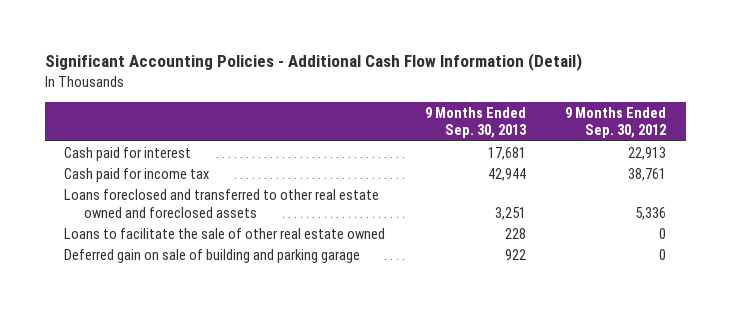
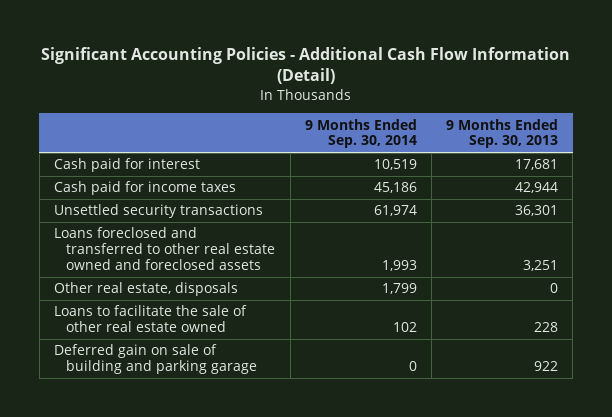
- | 9 Months Ended Sep. 30, 2013 | 9 Months Ended Sep. 30, 2012
+ | 9 Months Ended Sep. 30, 2014 | 9 Months Ended Sep. 30, 2013
- Cash paid for income tax | 42,944 | 38,761
+ Cash paid for income taxes | 45,186 | 42,944
+ Unsettled security transactions | 61,974 | 36,301
+ Other real estate, disposals | 1,799 | 0

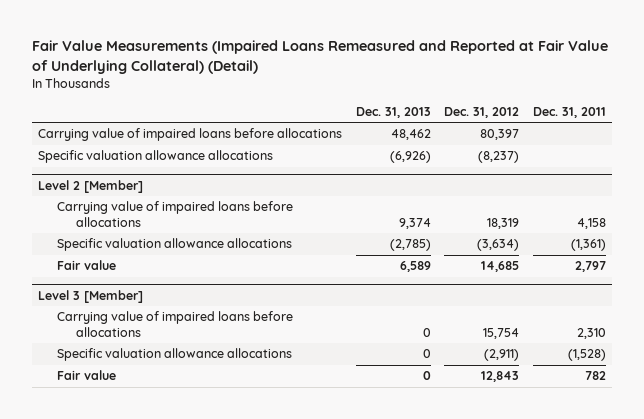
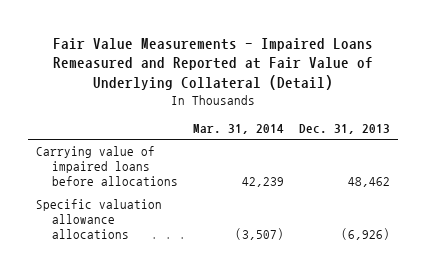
- Fair Value Measurements (Impaired Loans Remeasured and Reported at Fair Value of Underlying Collateral) (Detail)
+ Fair Value Measurements - Impaired Loans Remeasured and Reported at Fair Value of Underlying Collateral (Detail)
- | Dec. 31, 2013 | Dec. 31, 2012 | Dec. 31, 2011
+ | Mar. 31, 2014 | Dec. 31, 2013
- Level 2 [Member]
- Carrying value of impaired loans before allocations | 9,374 | 18,319 | 4,158
- Specific valuation allowance allocations | (2,785) | (3,634) | (1,361)
- Fair value | 6,589 | 14,685 | 2,797
- Level 3 [Member]
- Carrying value of impaired loans before allocations | 0 | 15,754 | 2,310
- Specific valuation allowance allocations | 0 | (2,911) | (1,528)
- Fair value | 0 | 12,843 | 782

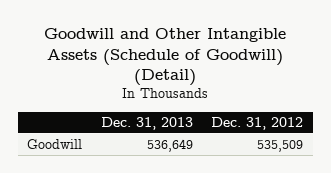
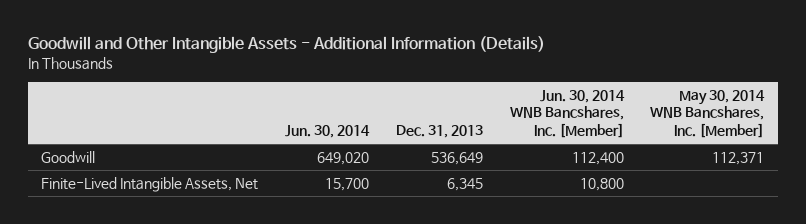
- Goodwill and Other Intangible Assets (Schedule of Goodwill) (Detail)
+ Goodwill and Other Intangible Assets - Additional Information (Details)
- | Dec. 31, 2013 | Dec. 31, 2012
+ | Jun. 30, 2014 | Dec. 31, 2013 | Jun. 30, 2014 WNB Bancshares, Inc. [Member] | May 30, 2014 WNB Bancshares, Inc. [Member]
+ Finite-Lived Intangible Assets, Net | 15,700 | 6,345 | 10,800 |

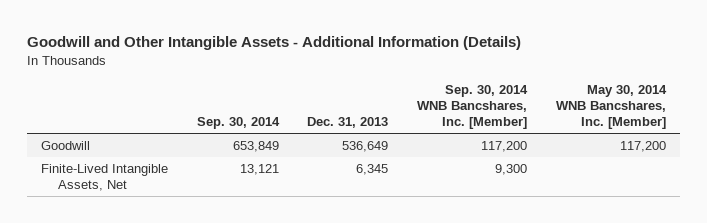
- | Jun. 30, 2014 | Dec. 31, 2013 | Jun. 30, 2014 WNB Bancshares, Inc. [Member] | May 30, 2014 WNB Bancshares, Inc. [Member]
+ | Sep. 30, 2014 | Dec. 31, 2013 | Sep. 30, 2014 WNB Bancshares, Inc. [Member] | May 30, 2014 WNB Bancshares, Inc. [Member]
- Goodwill | 649,020 | 536,649 | 112,400 | 112,371
+ Goodwill | 653,849 | 536,649 | 117,200 | 117,200

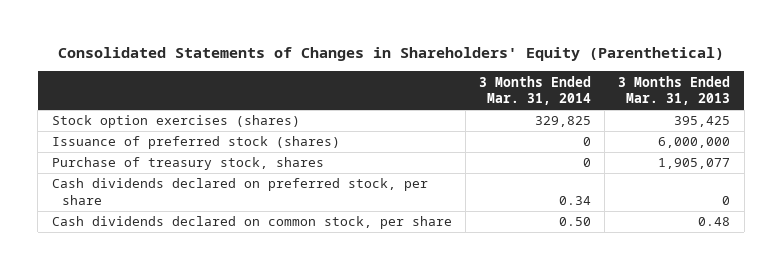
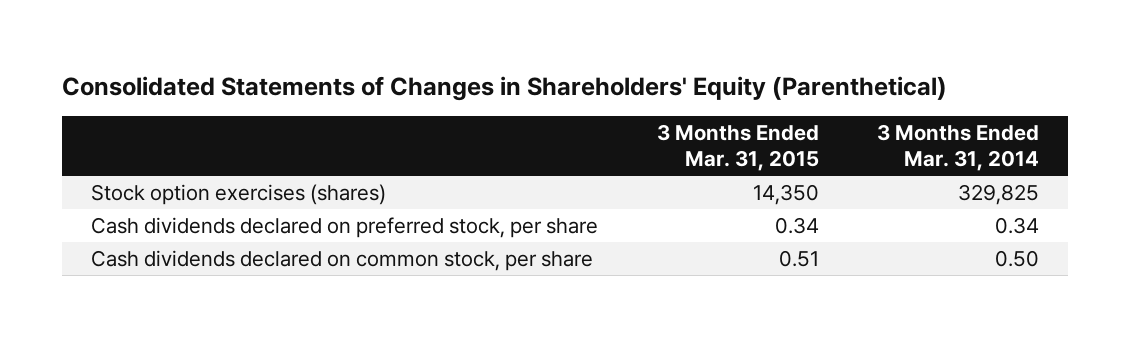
- | 3 Months Ended Mar. 31, 2014 | 3 Months Ended Mar. 31, 2013
+ | 3 Months Ended Mar. 31, 2015 | 3 Months Ended Mar. 31, 2014
- Issuance of preferred stock (shares) | 0 | 6,000,000
- Purchase of treasury stock, shares | 0 | 1,905,077

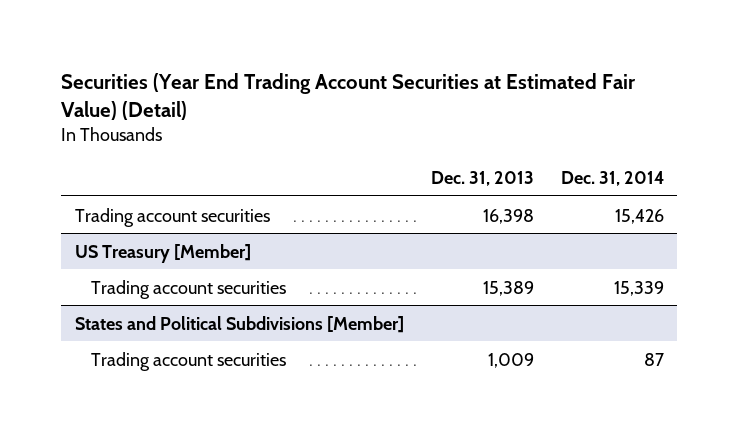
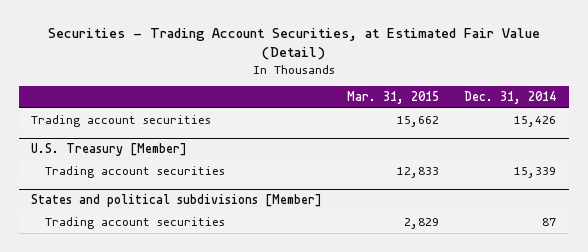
- Securities (Year End Trading Account Securities at Estimated Fair Value) (Detail)
+ Securities - Trading Account Securities, at Estimated Fair Value (Detail)
- | Dec. 31, 2013 | Dec. 31, 2014
+ | Mar. 31, 2015 | Dec. 31, 2014
- US Treasury [Member]
+ U.S. Treasury [Member]
- States and Political Subdivisions [Member]
+ States and political subdivisions [Member]

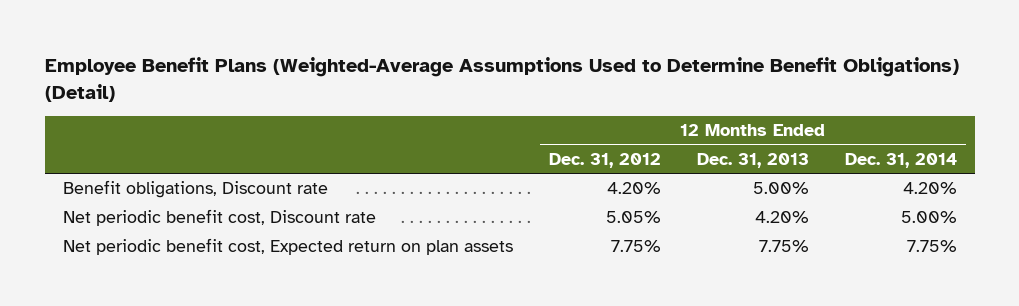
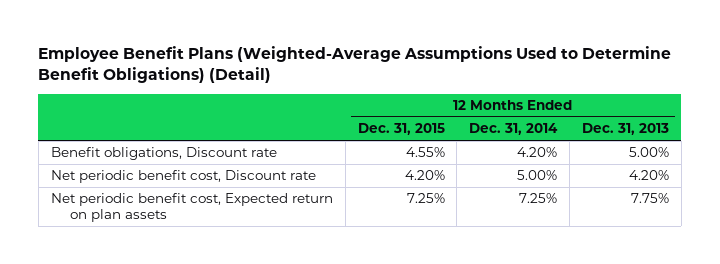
- | 12 Months Ended Dec. 31, 2012 | 12 Months Ended Dec. 31, 2013 | 12 Months Ended Dec. 31, 2014
+ | 12 Months Ended Dec. 31, 2015 | 12 Months Ended Dec. 31, 2014 | 12 Months Ended Dec. 31, 2013
- Net periodic benefit cost, Expected return on plan assets | 7.75% | 7.75% | 7.75%
+ Net periodic benefit cost, Expected return on plan assets | 7.25% | 7.25% | 7.75%

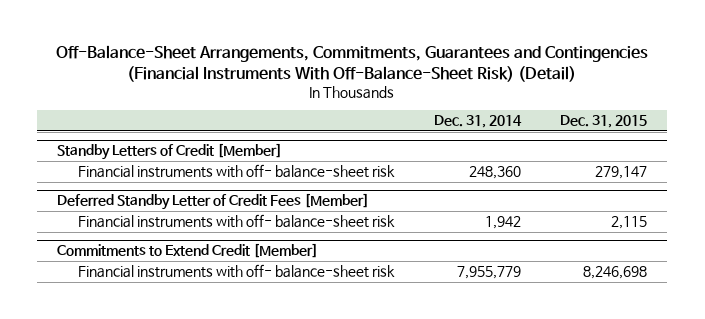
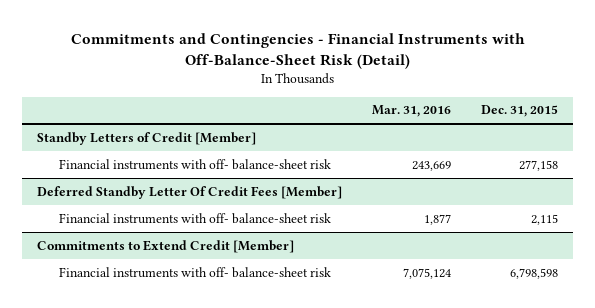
- Off-Balance-Sheet Arrangements, Commitments, Guarantees and Contingencies (Financial Instruments With Off-Balance-Sheet Risk) (Detail)
+ Commitments and Contingencies - Financial Instruments with Off-Balance-Sheet Risk (Detail)
- | Dec. 31, 2014 | Dec. 31, 2015
+ | Mar. 31, 2016 | Dec. 31, 2015
@ Standby Letters of Credit [Member]
- Financial instruments with off- balance-sheet risk | 248,360 | 279,147
- Deferred Standby Letter of Credit Fees [Member]
@ Standby Letters of Credit [Member]
+ Financial instruments with off- balance-sheet risk | 243,669 | 277,158
+ Deferred Standby Letter Of Credit Fees [Member]
@ Commitments to Extend Credit [Member]
- Financial instruments with off- balance-sheet risk | 7,955,779 | 8,246,698
+ Financial instruments with off- balance-sheet risk | 7,075,124 | 6,798,598

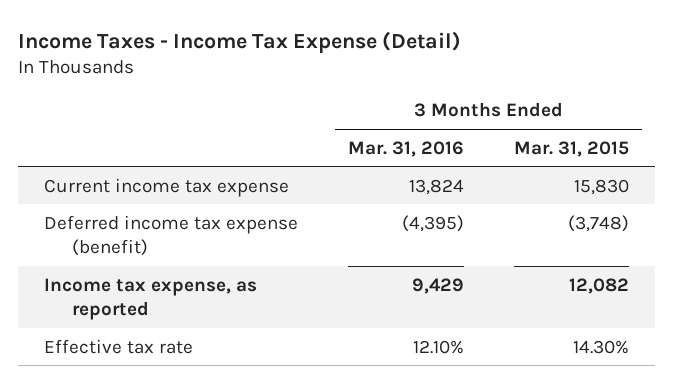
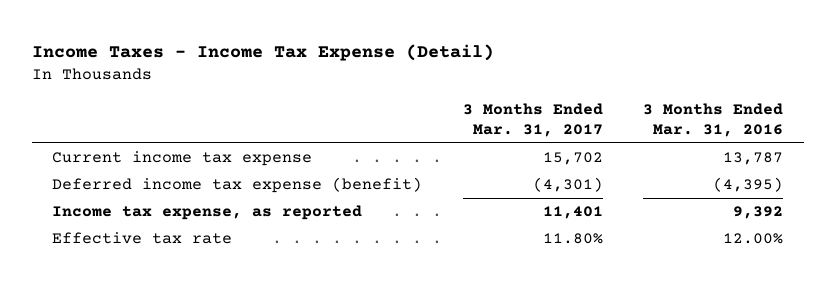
- | 3 Months Ended Mar. 31, 2016 | 3 Months Ended Mar. 31, 2015
+ | 3 Months Ended Mar. 31, 2017 | 3 Months Ended Mar. 31, 2016
- Current income tax expense | 13,824 | 15,830
+ Current income tax expense | 15,702 | 13,787
- Income tax expense, as reported | 9,429 | 12,082
- Effective tax rate | 12.10% | 14.30%
+ Income tax expense, as reported | 11,401 | 9,392
+ Effective tax rate | 11.80% | 12.00%

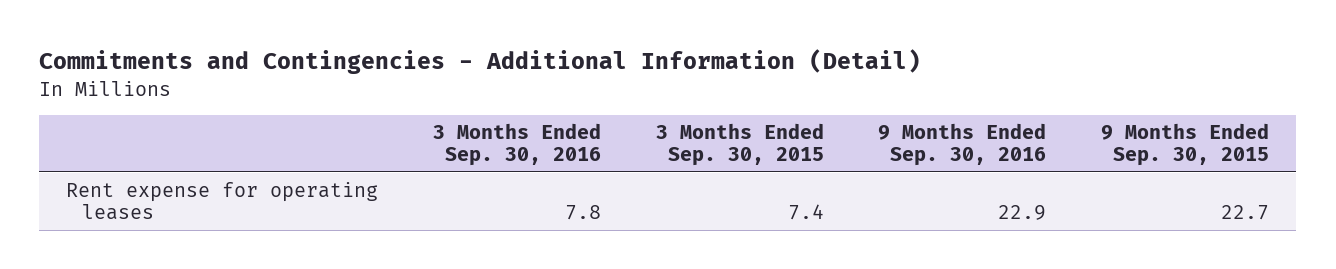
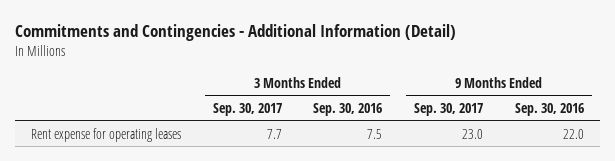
- | 3 Months Ended Sep. 30, 2016 | 3 Months Ended Sep. 30, 2015 | 9 Months Ended Sep. 30, 2016 | 9 Months Ended Sep. 30, 2015
+ | 3 Months Ended Sep. 30, 2017 | 3 Months Ended Sep. 30, 2016 | 9 Months Ended Sep. 30, 2017 | 9 Months Ended Sep. 30, 2016
- Rent expense for operating leases | 7.8 | 7.4 | 22.9 | 22.7
+ Rent expense for operating leases | 7.7 | 7.5 | 23.0 | 22.0

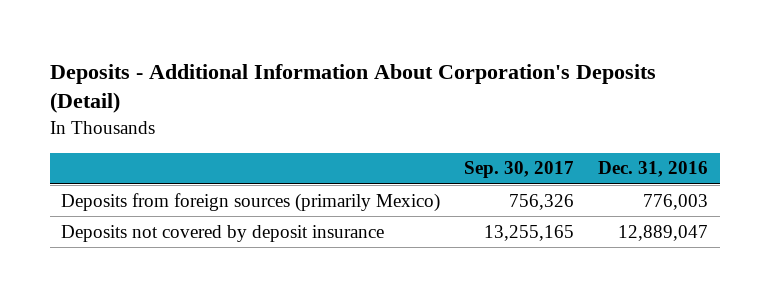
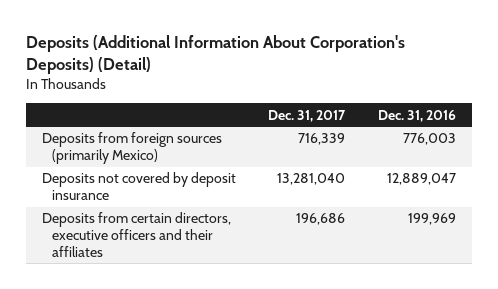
- Deposits - Additional Information About Corporation's Deposits (Detail)
+ Deposits (Additional Information About Corporation's Deposits) (Detail)
- | Sep. 30, 2017 | Dec. 31, 2016
+ | Dec. 31, 2017 | Dec. 31, 2016
+ Deposits from certain directors, executive officers and their affiliates | 196,686 | 199,969

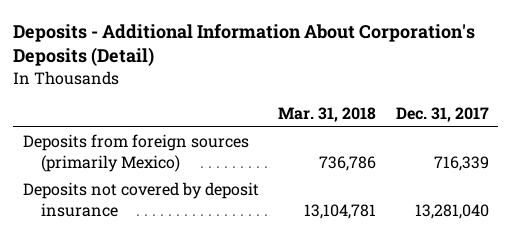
- Deposits (Additional Information About Corporation's Deposits) (Detail)
+ Deposits - Additional Information About Corporation's Deposits (Detail)
- | Dec. 31, 2017 | Dec. 31, 2016
+ | Mar. 31, 2018 | Dec. 31, 2017
- Deposits from certain directors, executive officers and their affiliates | 196,686 | 199,969

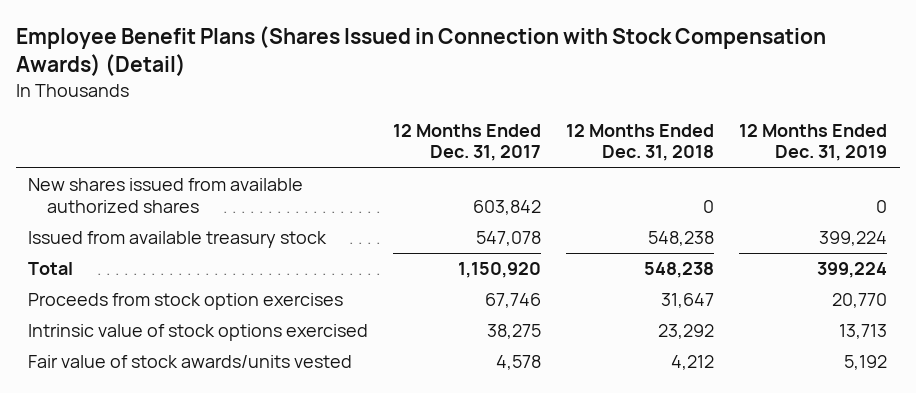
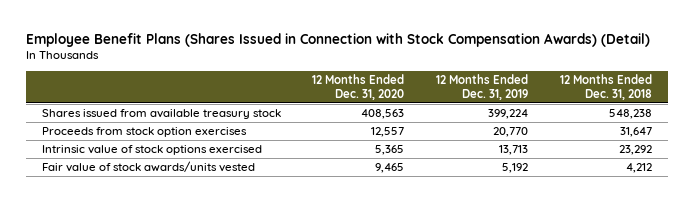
- | 12 Months Ended Dec. 31, 2017 | 12 Months Ended Dec. 31, 2018 | 12 Months Ended Dec. 31, 2019
+ | 12 Months Ended Dec. 31, 2020 | 12 Months Ended Dec. 31, 2019 | 12 Months Ended Dec. 31, 2018
- New shares issued from available authorized shares | 603,842 | 0 | 0
- Issued from available treasury stock | 547,078 | 548,238 | 399,224
- Total | 1,150,920 | 548,238 | 399,224
+ Shares issued from available treasury stock | 408,563 | 399,224 | 548,238

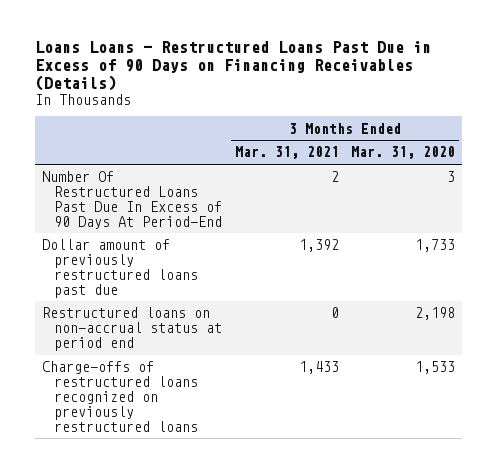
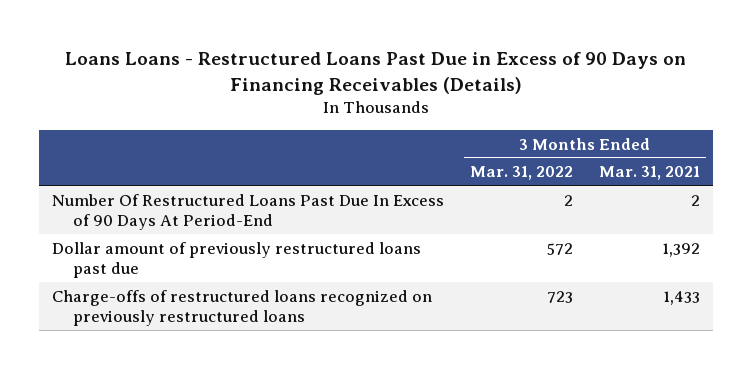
- | 3 Months Ended Mar. 31, 2021 | 3 Months Ended Mar. 31, 2020
+ | 3 Months Ended Mar. 31, 2022 | 3 Months Ended Mar. 31, 2021
- Restructured loans on non-accrual status at period end | 0 | 2,198

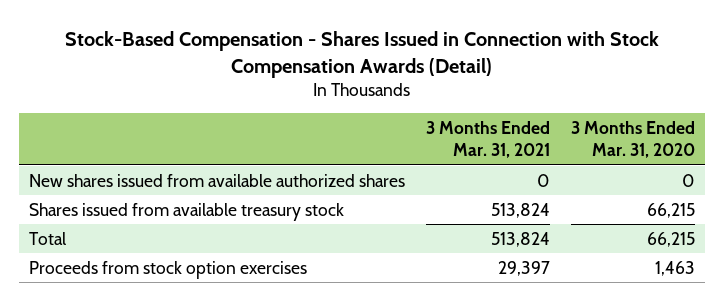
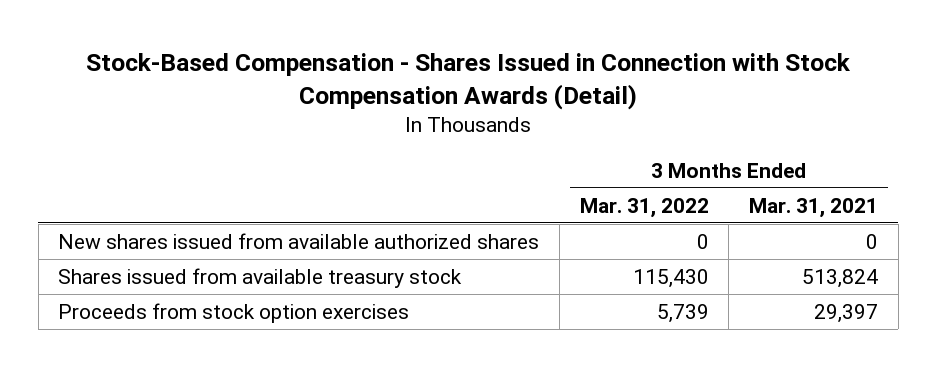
- | 3 Months Ended Mar. 31, 2021 | 3 Months Ended Mar. 31, 2020
+ | 3 Months Ended Mar. 31, 2022 | 3 Months Ended Mar. 31, 2021
- Total | 513,824 | 66,215

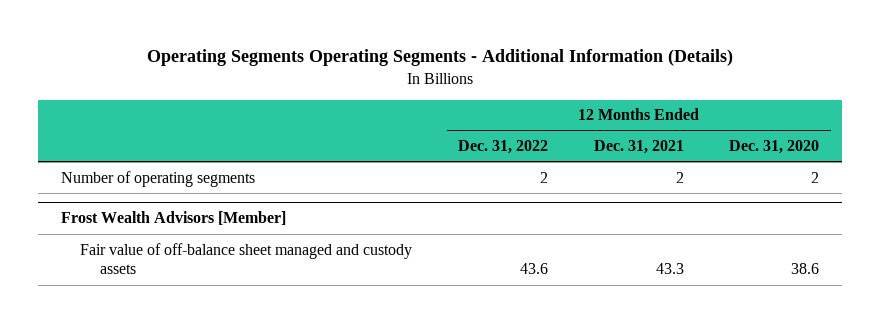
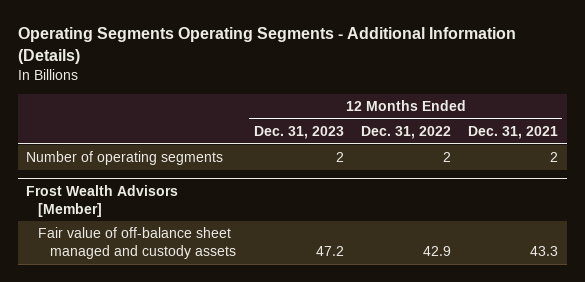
- | 12 Months Ended Dec. 31, 2022 | 12 Months Ended Dec. 31, 2021 | 12 Months Ended Dec. 31, 2020
+ | 12 Months Ended Dec. 31, 2023 | 12 Months Ended Dec. 31, 2022 | 12 Months Ended Dec. 31, 2021
@ Frost Wealth Advisors [Member]
- Fair value of off-balance sheet managed and custody assets | 43.6 | 43.3 | 38.6
+ Fair value of off-balance sheet managed and custody assets | 47.2 | 42.9 | 43.3

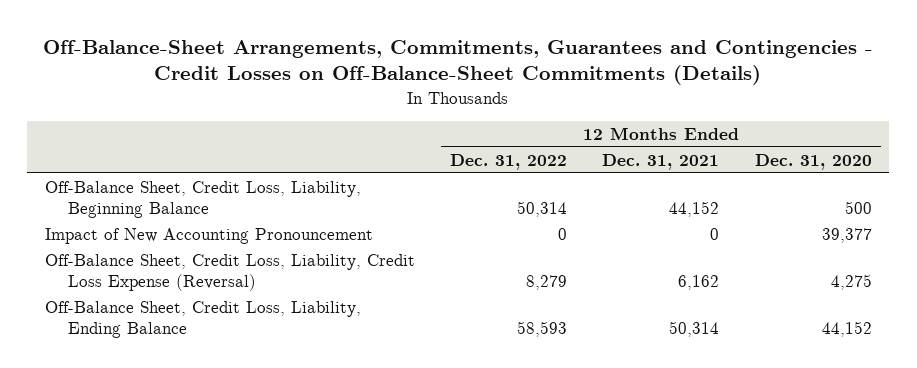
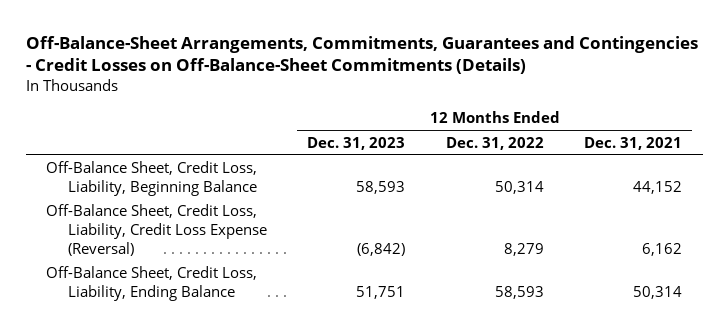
- | 12 Months Ended Dec. 31, 2022 | 12 Months Ended Dec. 31, 2021 | 12 Months Ended Dec. 31, 2020
+ | 12 Months Ended Dec. 31, 2023 | 12 Months Ended Dec. 31, 2022 | 12 Months Ended Dec. 31, 2021
- Impact of New Accounting Pronouncement | 0 | 0 | 39,377

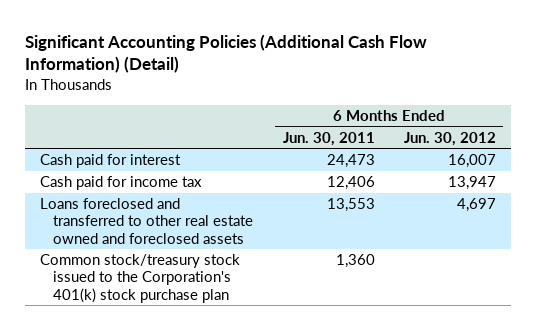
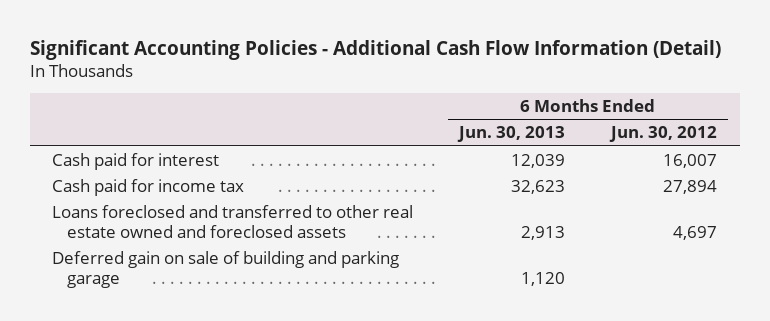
- Significant Accounting Policies (Additional Cash Flow Information) (Detail)
+ Significant Accounting Policies - Additional Cash Flow Information (Detail)
- | 6 Months Ended Jun. 30, 2011 | 6 Months Ended Jun. 30, 2012
+ | 6 Months Ended Jun. 30, 2013 | 6 Months Ended Jun. 30, 2012
- Cash paid for income tax | 12,406 | 13,947
+ Cash paid for income tax | 32,623 | 27,894
- Common stock/treasury stock issued to the Corporation's 401(k) stock purchase plan | 1,360 |
+ Deferred gain on sale of building and parking garage | 1,120 |

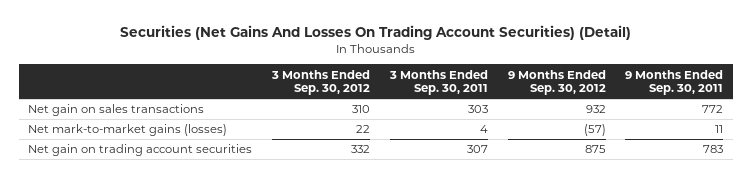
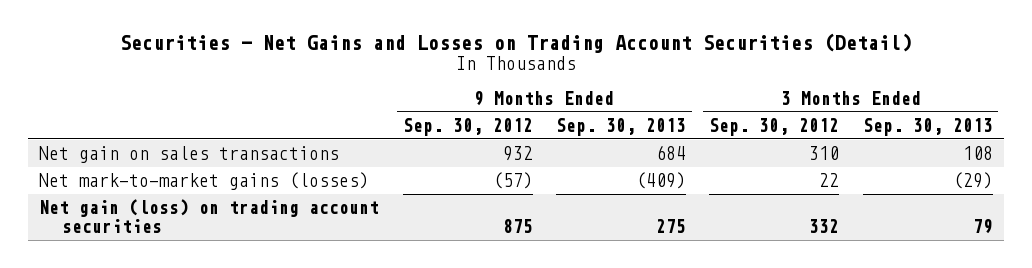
- Securities (Net Gains And Losses On Trading Account Securities) (Detail)
+ Securities - Net Gains and Losses on Trading Account Securities (Detail)
- | 3 Months Ended Sep. 30, 2012 | 3 Months Ended Sep. 30, 2011 | 9 Months Ended Sep. 30, 2012 | 9 Months Ended Sep. 30, 2011
+ | 9 Months Ended Sep. 30, 2012 | 9 Months Ended Sep. 30, 2013 | 3 Months Ended Sep. 30, 2012 | 3 Months Ended Sep. 30, 2013
- Net gain on trading account securities | 332 | 307 | 875 | 783
+ Net gain (loss) on trading account securities | 875 | 275 | 332 | 79

